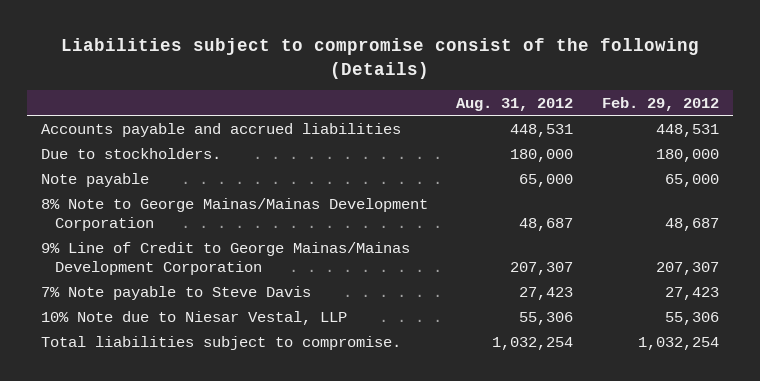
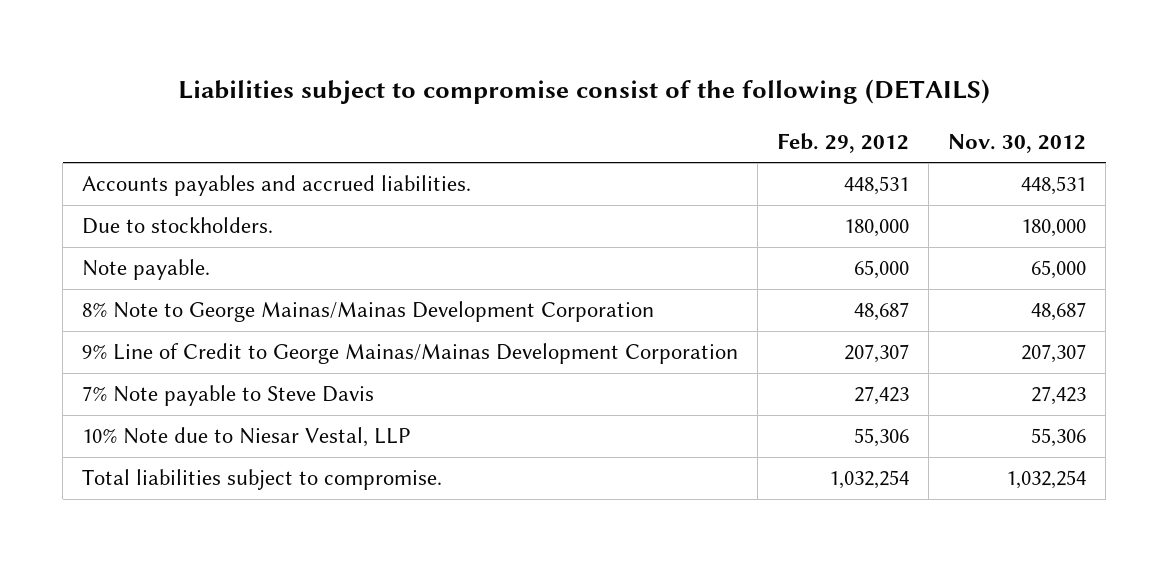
- Liabilities subject to compromise consist of the following (Details)
+ Liabilities subject to compromise consist of the following (DETAILS)
- | Aug. 31, 2012 | Feb. 29, 2012
+ | Feb. 29, 2012 | Nov. 30, 2012
- Accounts payable and accrued liabilities | 448,531 | 448,531
+ Accounts payables and accrued liabilities. | 448,531 | 448,531
- Note payable | 65,000 | 65,000
+ Note payable. | 65,000 | 65,000

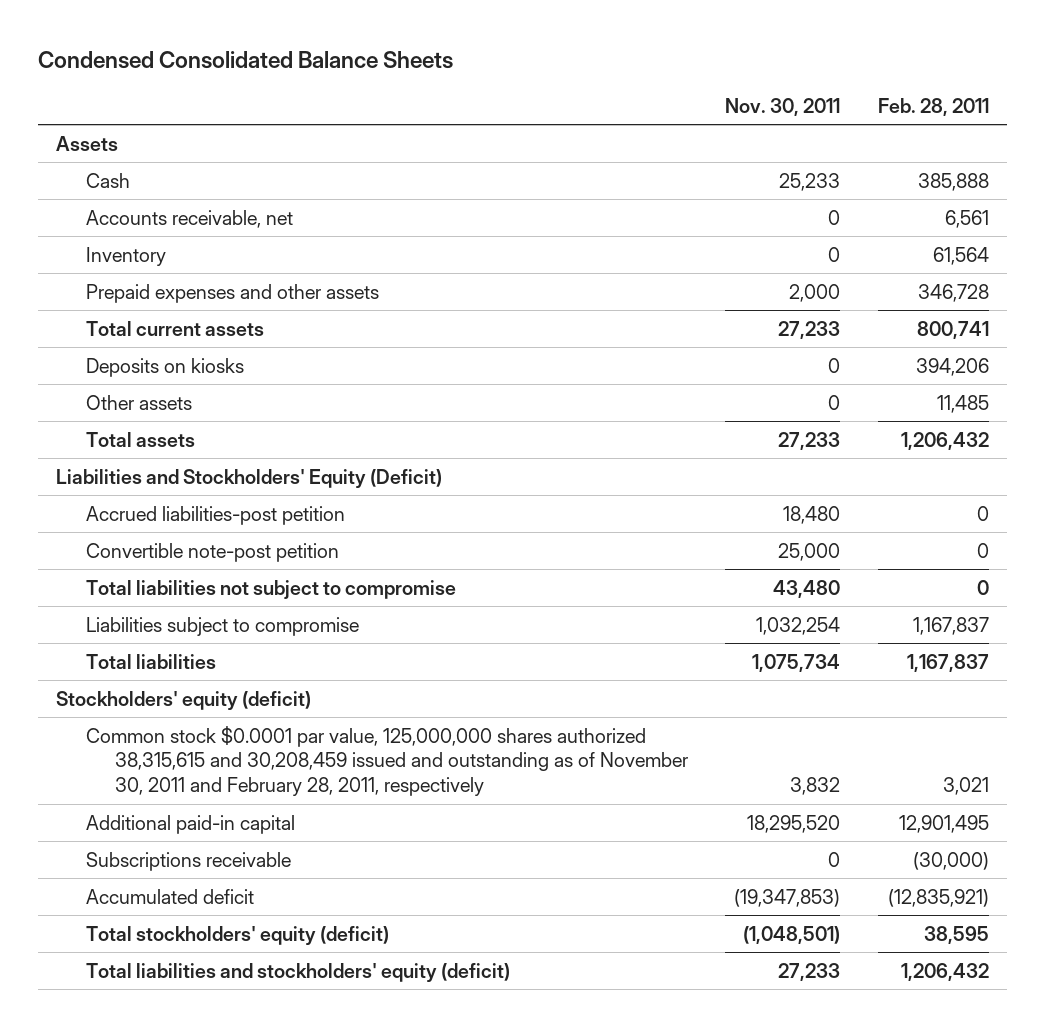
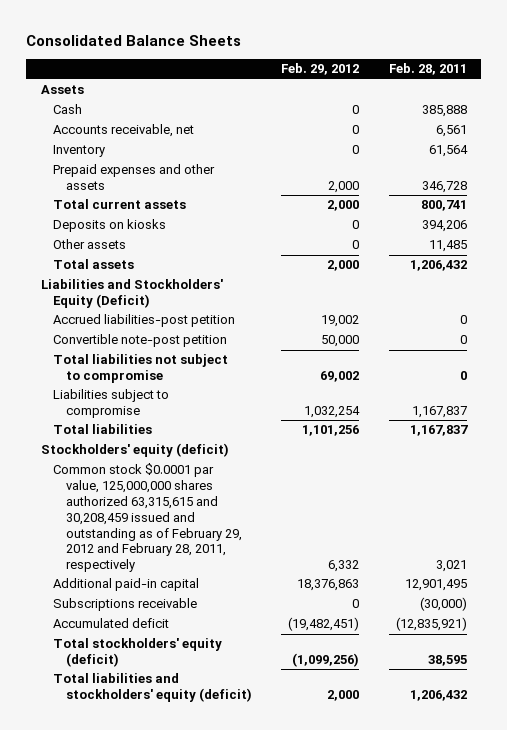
- Condensed Consolidated Balance Sheets
+ Consolidated Balance Sheets
- | Nov. 30, 2011 | Feb. 28, 2011
+ | Feb. 29, 2012 | Feb. 28, 2011
- Common stock $0.0001 par value, 125,000,000 shares authorized 38,315,615 and 30,208,459 issued and outstanding as of November 30, 2011 and February 28, 2011, respectively | 3,832 | 3,021
+ Common stock $0.0001 par value, 125,000,000 shares authorized 63,315,615 and 30,208,459 issued and outstanding as of February 29, 2012 and February 28, 2011, respectively | 6,332 | 3,021

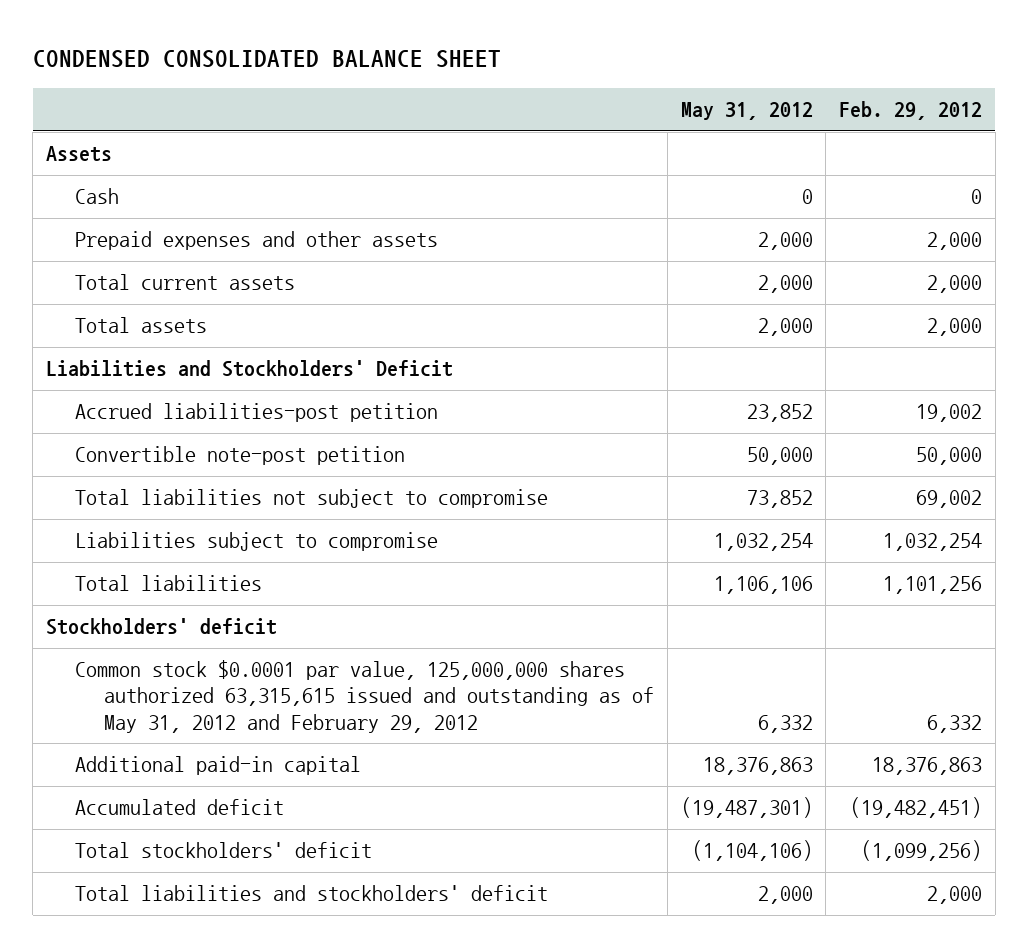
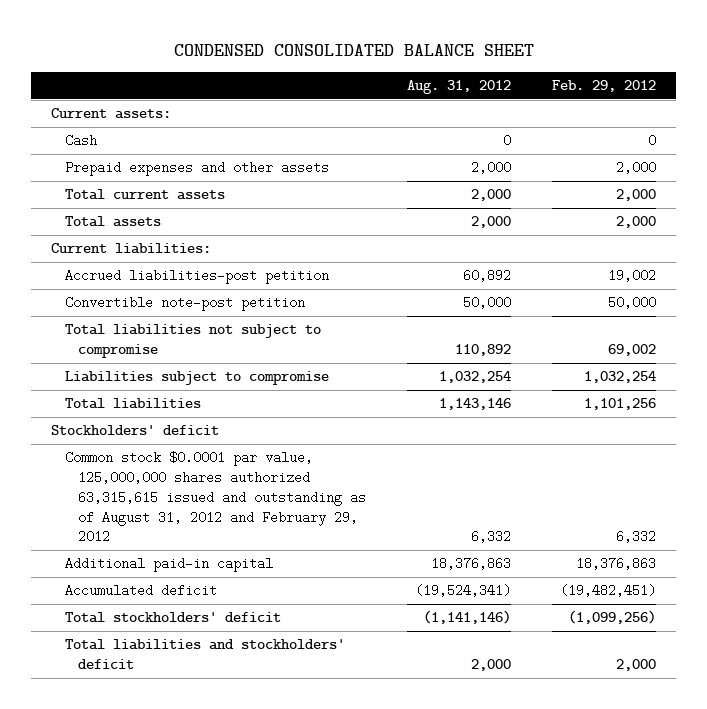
- | May 31, 2012 | Feb. 29, 2012
+ | Aug. 31, 2012 | Feb. 29, 2012
- Assets
+ Current assets:
- Liabilities and Stockholders' Deficit
+ Current liabilities:
- Common stock $0.0001 par value, 125,000,000 shares authorized 63,315,615 issued and outstanding as of May 31, 2012 and February 29, 2012 | 6,332 | 6,332
+ Common stock $0.0001 par value, 125,000,000 shares authorized 63,315,615 issued and outstanding as of August 31, 2012 and February 29, 2012 | 6,332 | 6,332

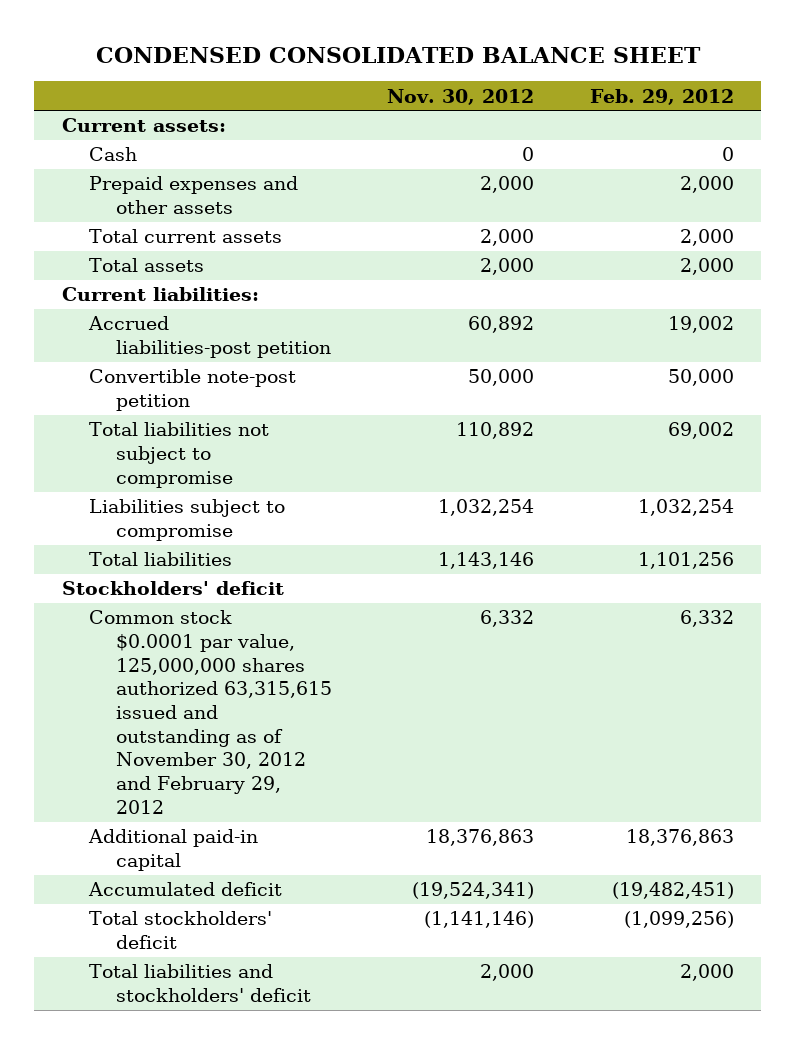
- | Aug. 31, 2012 | Feb. 29, 2012
+ | Nov. 30, 2012 | Feb. 29, 2012
- Common stock $0.0001 par value, 125,000,000 shares authorized 63,315,615 issued and outstanding as of August 31, 2012 and February 29, 2012 | 6,332 | 6,332
+ Common stock $0.0001 par value, 125,000,000 shares authorized 63,315,615 issued and outstanding as of November 30, 2012 and February 29, 2012 | 6,332 | 6,332

